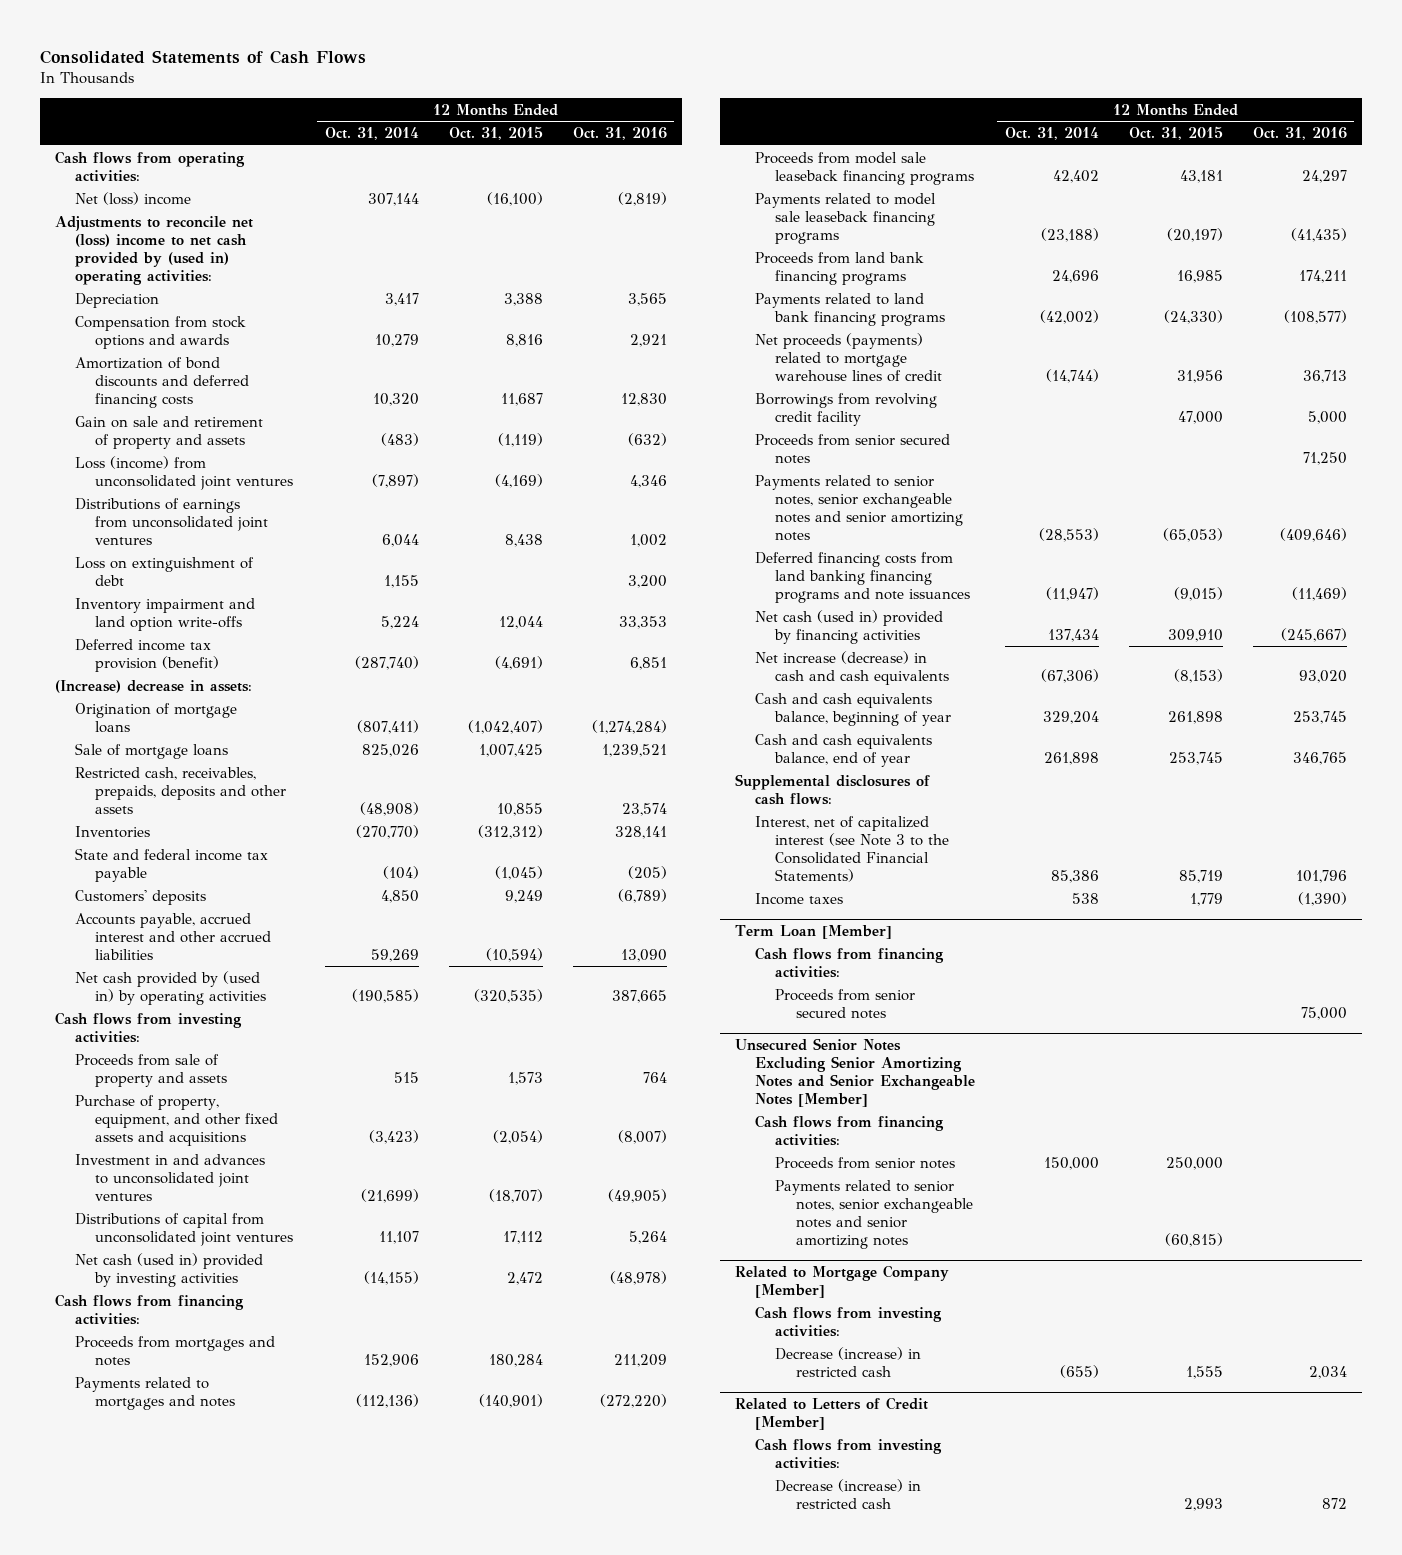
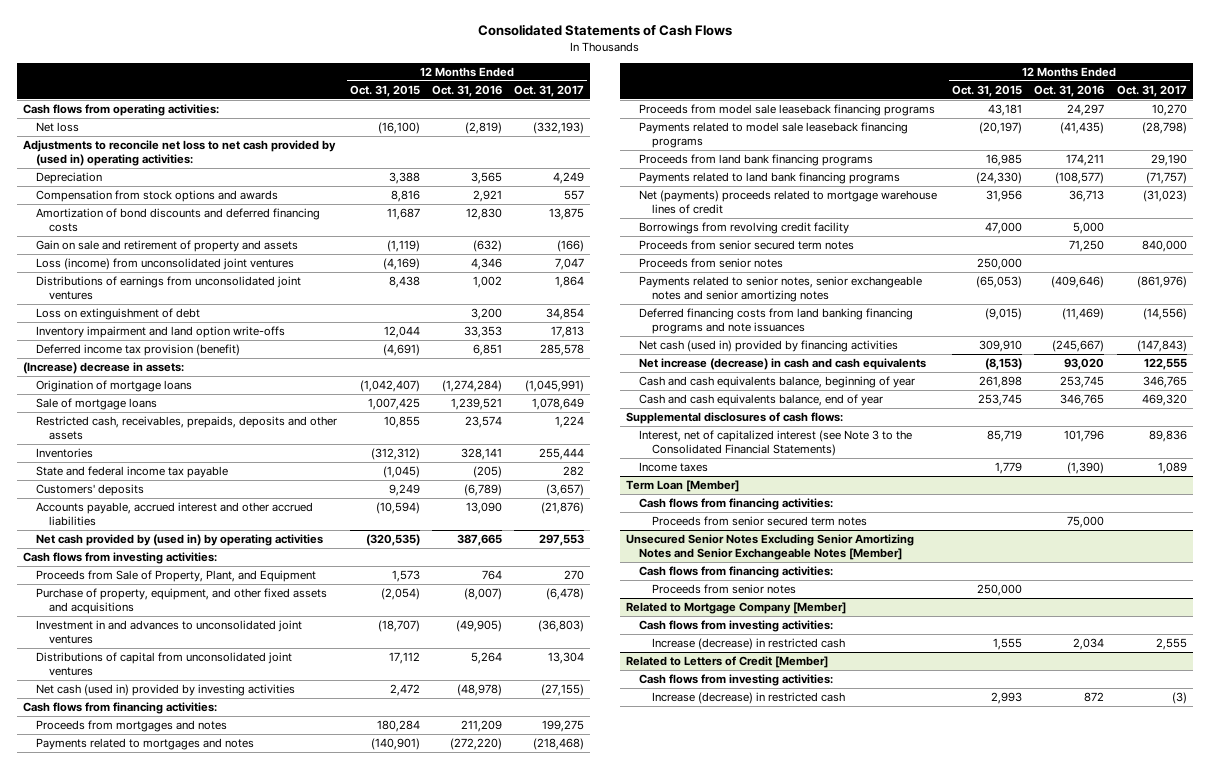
- | 12 Months Ended Oct. 31, 2014 | 12 Months Ended Oct. 31, 2015 | 12 Months Ended Oct. 31, 2016
+ | 12 Months Ended Oct. 31, 2015 | 12 Months Ended Oct. 31, 2016 | 12 Months Ended Oct. 31, 2017
- Net (loss) income | 307,144 | (16,100) | (2,819)
- Adjustments to reconcile net (loss) income to net cash provided by (used in) operating activities:
+ Net loss | (16,100) | (2,819) | (332,193)
+ Adjustments to reconcile net loss to net cash provided by (used in) operating activities:
- Proceeds from sale of property and assets | 515 | 1,573 | 764
+ Proceeds from Sale of Property, Plant, and Equipment | 1,573 | 764 | 270
- Net proceeds (payments) related to mortgage warehouse lines of credit | (14,744) | 31,956 | 36,713
+ Net (payments) proceeds related to mortgage warehouse lines of credit | 31,956 | 36,713 | (31,023)
- Proceeds from senior secured notes | | | 71,250
+ Proceeds from senior secured term notes | | 71,250 | 840,000
+ Proceeds from senior notes | 250,000 | |
@ Term Loan [Member]
- Proceeds from senior secured notes | | | 75,000
+ Proceeds from senior secured term notes | | 75,000 |
@ Unsecured Senior Notes Excluding Senior Amortizing Notes and Senior Exchangeable Notes [Member]
- Payments related to senior notes, senior exchangeable notes and senior amortizing notes | | (60,815) |
@ Related to Mortgage Company [Member]
- Decrease (increase) in restricted cash | (655) | 1,555 | 2,034
+ Increase (decrease) in restricted cash | 1,555 | 2,034 | 2,555
@ Related to Letters of Credit [Member]
- Decrease (increase) in restricted cash | | 2,993 | 872
+ Increase (decrease) in restricted cash | 2,993 | 872 | (3)

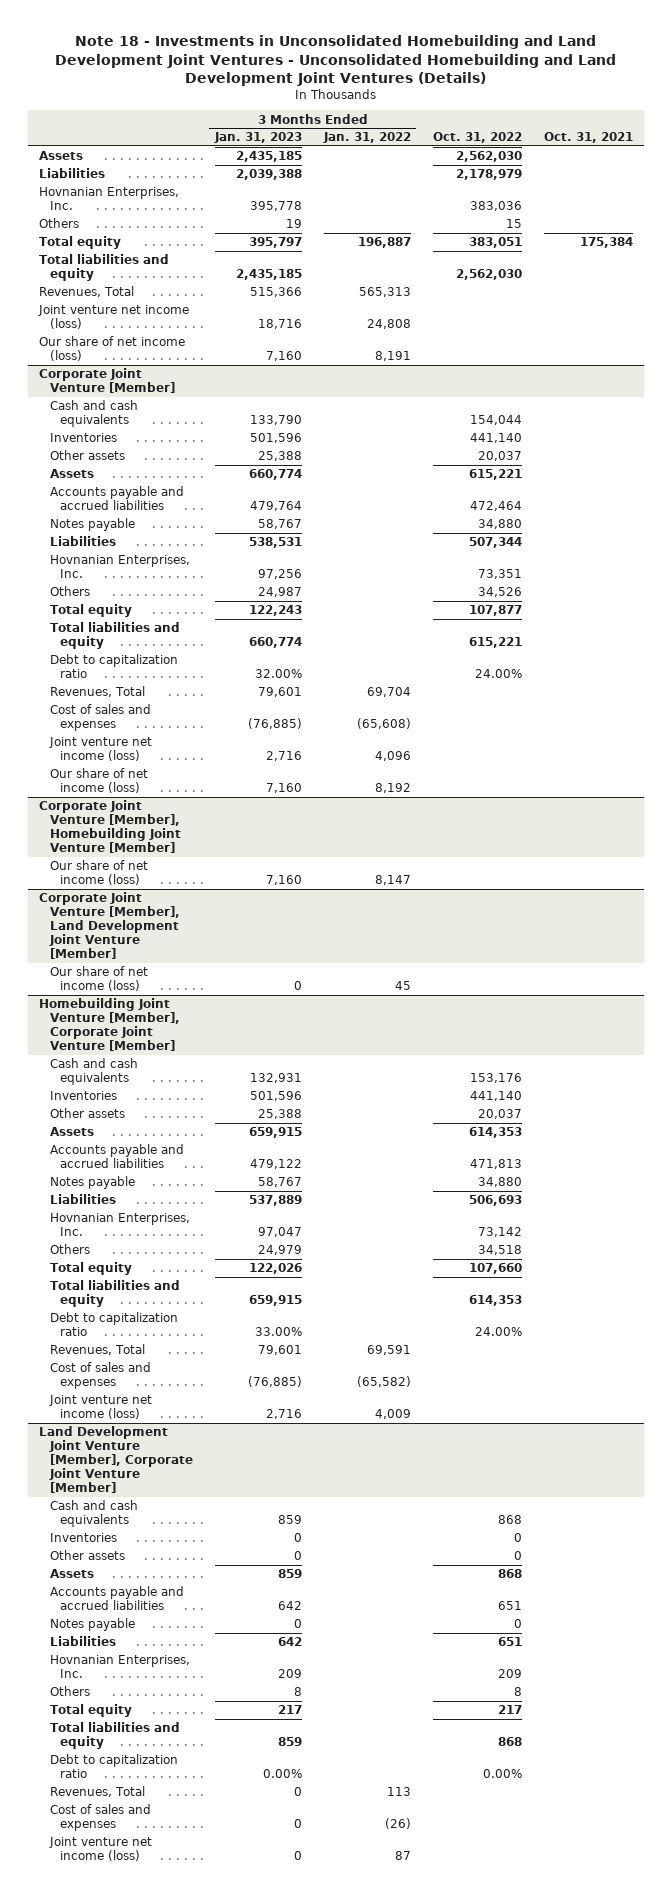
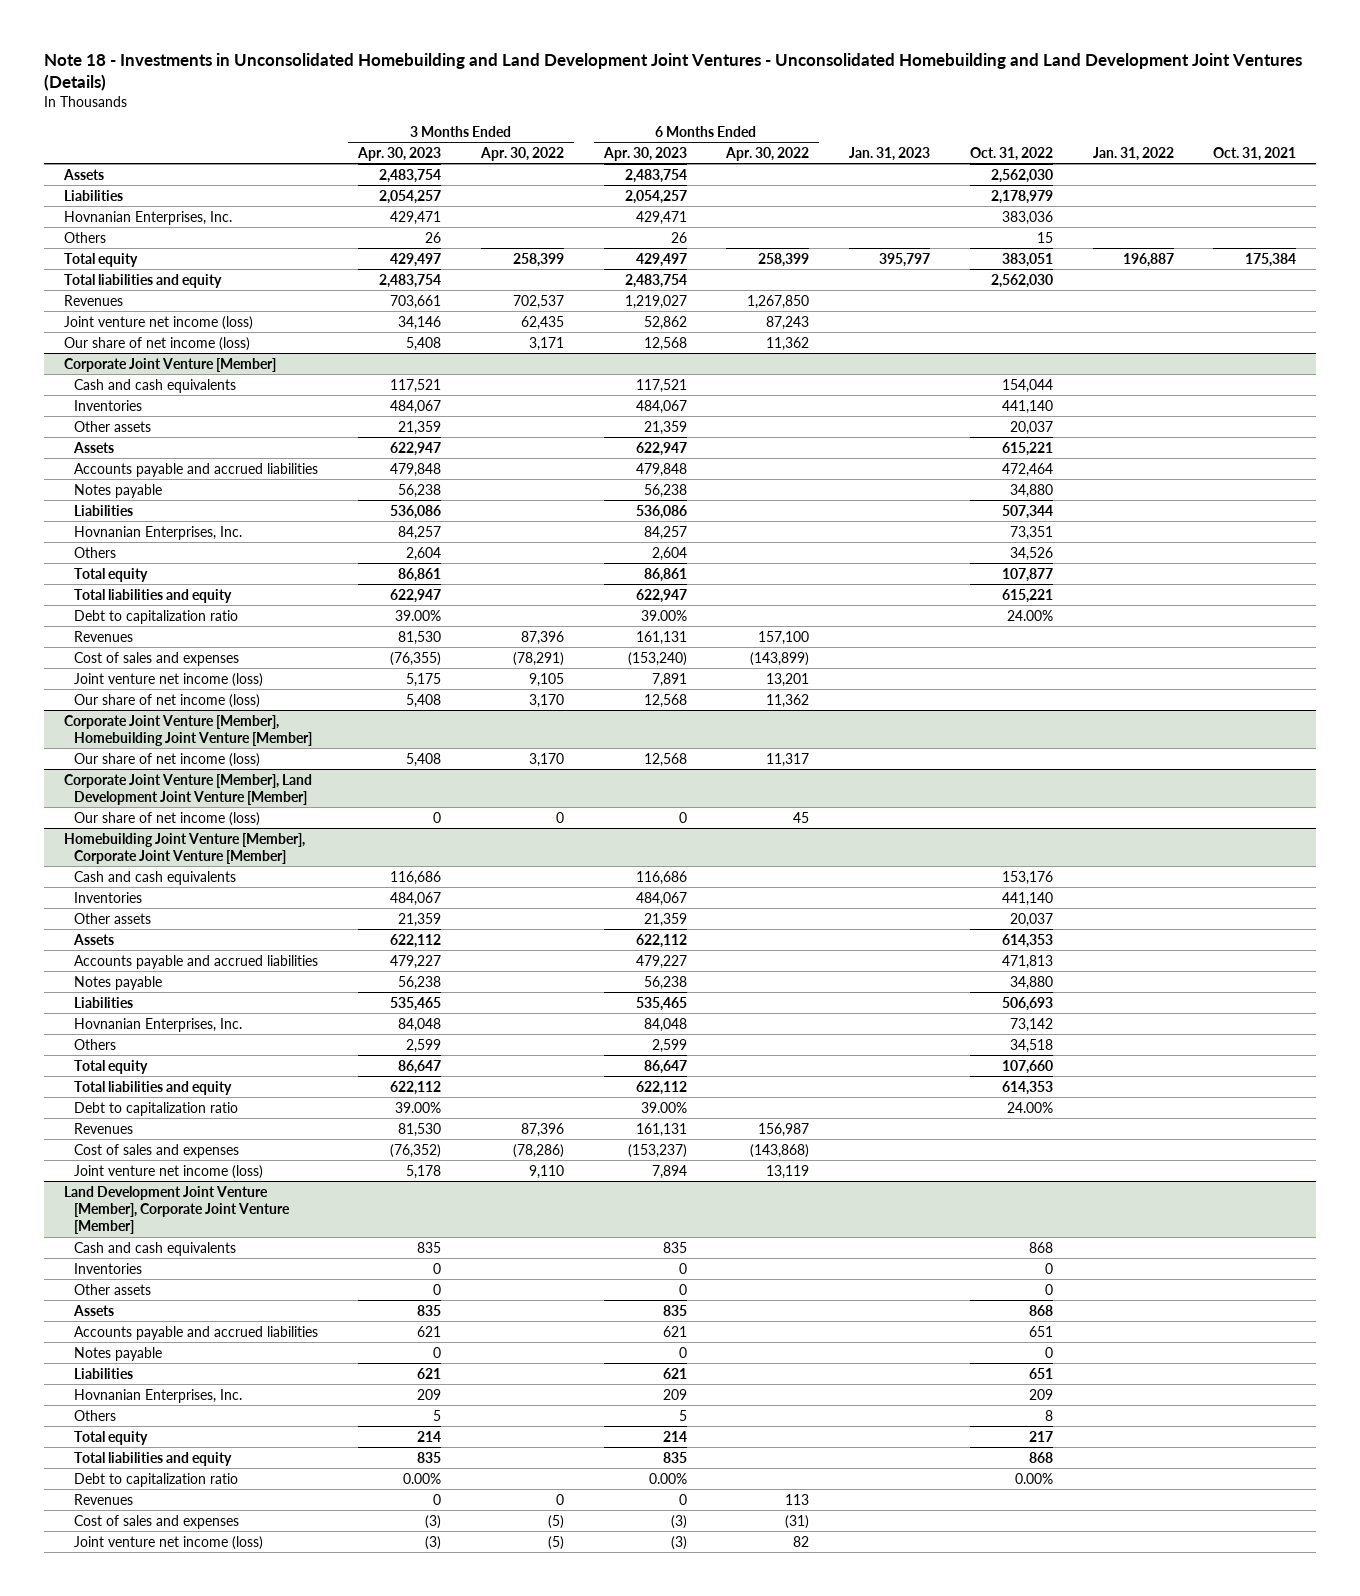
- | 3 Months Ended Jan. 31, 2023 | 3 Months Ended Jan. 31, 2022 | Oct. 31, 2022 | Oct. 31, 2021
+ | 3 Months Ended Apr. 30, 2023 | 3 Months Ended Apr. 30, 2022 | 6 Months Ended Apr. 30, 2023 | 6 Months Ended Apr. 30, 2022 | Jan. 31, 2023 | Oct. 31, 2022 | Jan. 31, 2022 | Oct. 31, 2021
- Revenues, Total | 515,366 | 565,313 | |
+ Revenues | 703,661 | 702,537 | 1,219,027 | 1,267,850 | | | |
@ Corporate Joint Venture [Member]
- Revenues, Total | 79,601 | 69,704 | |
+ Revenues | 81,530 | 87,396 | 161,131 | 157,100 | | | |
@ Homebuilding Joint Venture [Member], Corporate Joint Venture [Member]
- Revenues, Total | 79,601 | 69,591 | |
+ Revenues | 81,530 | 87,396 | 161,131 | 156,987 | | | |
@ Land Development Joint Venture [Member], Corporate Joint Venture [Member]
- Revenues, Total | 0 | 113 | |
+ Revenues | 0 | 0 | 0 | 113 | | | |

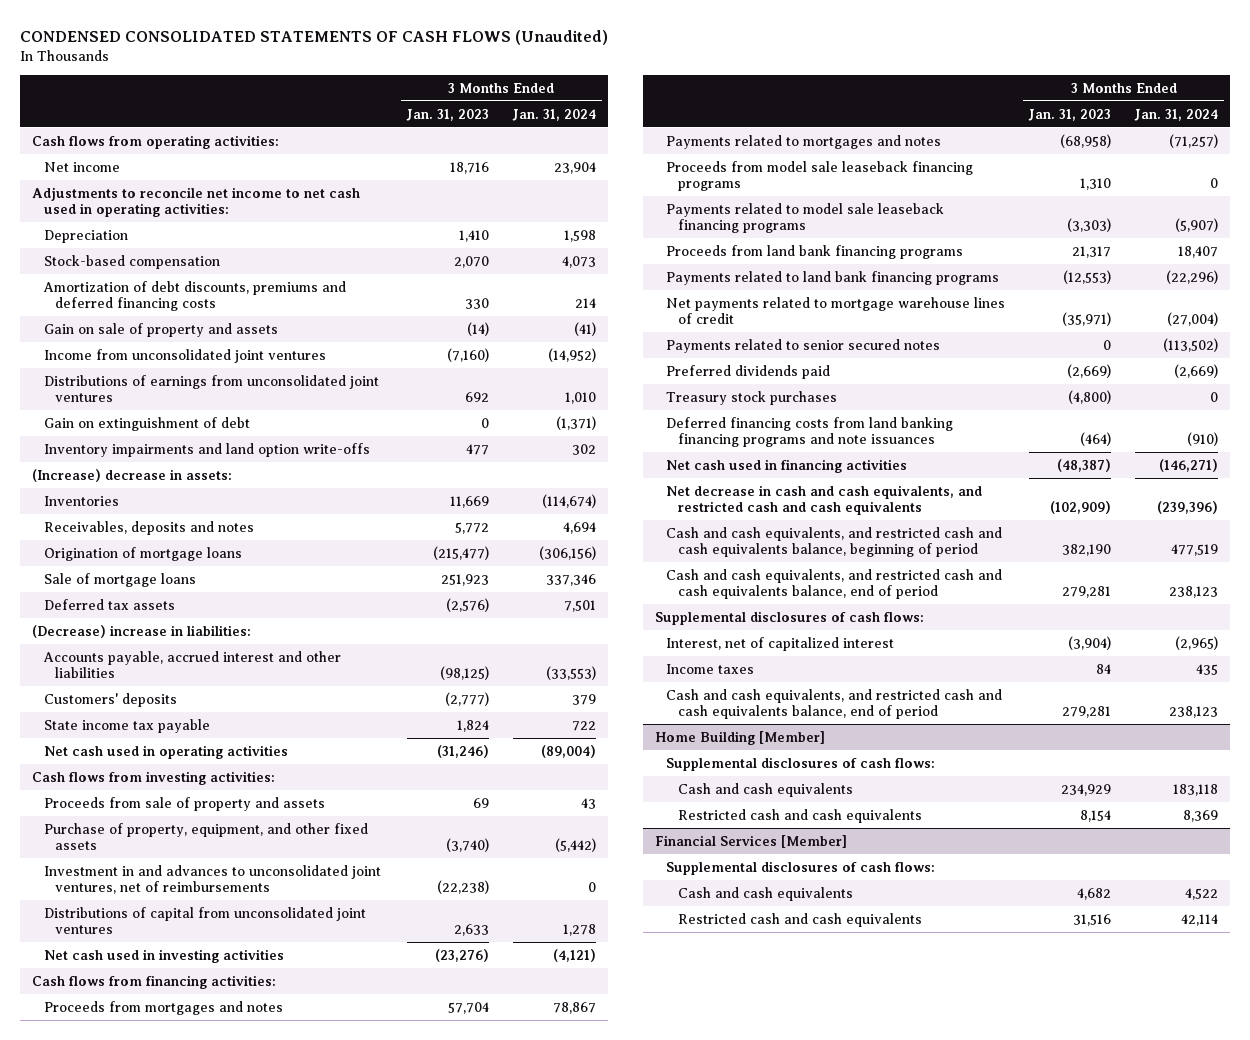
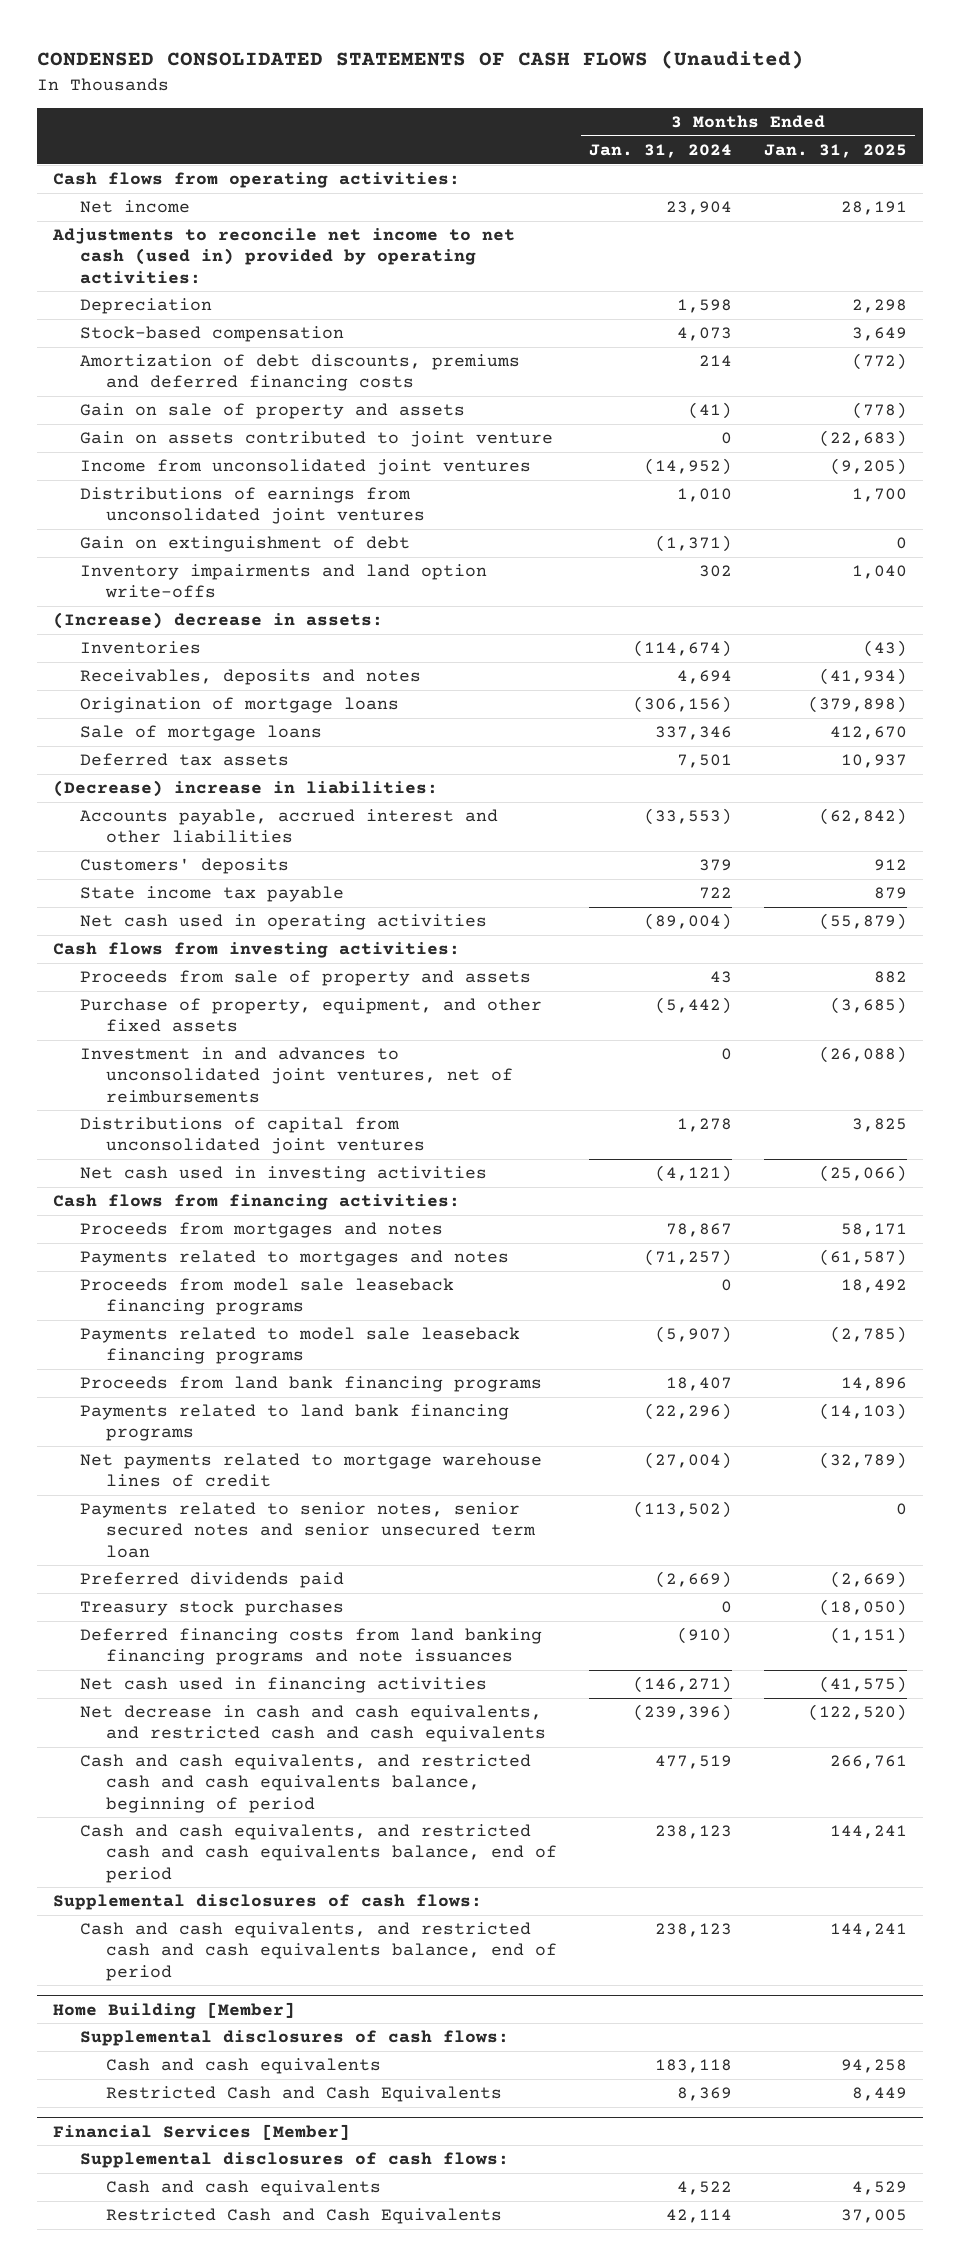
- | 3 Months Ended Jan. 31, 2023 | 3 Months Ended Jan. 31, 2024
+ | 3 Months Ended Jan. 31, 2024 | 3 Months Ended Jan. 31, 2025
- Adjustments to reconcile net income to net cash used in operating activities:
+ Adjustments to reconcile net income to net cash (used in) provided by operating activities:
+ Gain on assets contributed to joint venture | 0 | (22,683)
- Payments related to senior secured notes | 0 | (113,502)
+ Payments related to senior notes, senior secured notes and senior unsecured term loan | (113,502) | 0
- Interest, net of capitalized interest | (3,904) | (2,965)
- Income taxes | 84 | 435
@ Home Building [Member]
- Restricted cash and cash equivalents | 8,154 | 8,369
+ Restricted Cash and Cash Equivalents | 8,369 | 8,449
@ Financial Services [Member]
- Restricted cash and cash equivalents | 31,516 | 42,114
+ Restricted Cash and Cash Equivalents | 42,114 | 37,005

